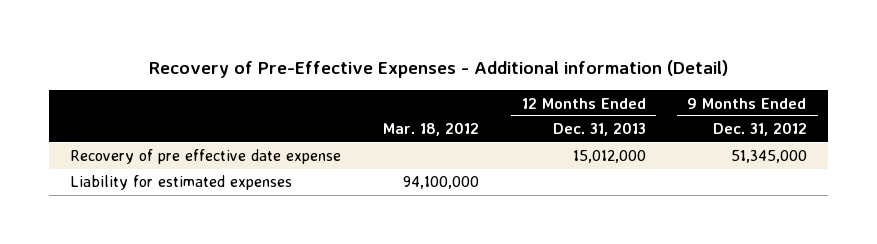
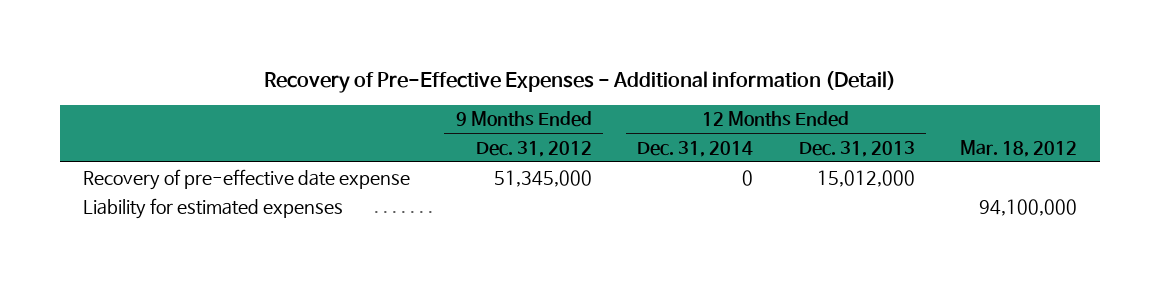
- | Mar. 18, 2012 | 12 Months Ended Dec. 31, 2013 | 9 Months Ended Dec. 31, 2012
+ | 9 Months Ended Dec. 31, 2012 | 12 Months Ended Dec. 31, 2014 | 12 Months Ended Dec. 31, 2013 | Mar. 18, 2012
- Recovery of pre effective date expense | | 15,012,000 | 51,345,000
+ Recovery of pre-effective date expense | 51,345,000 | 0 | 15,012,000 |

